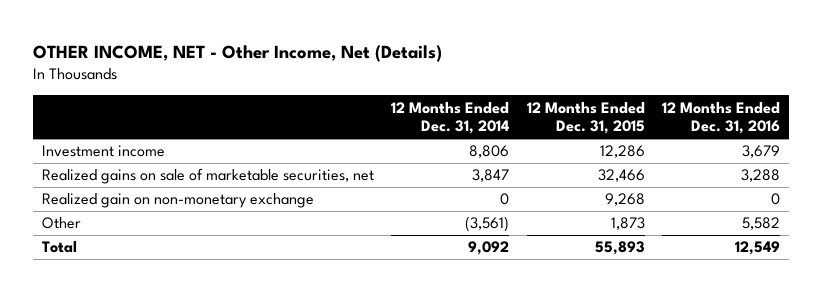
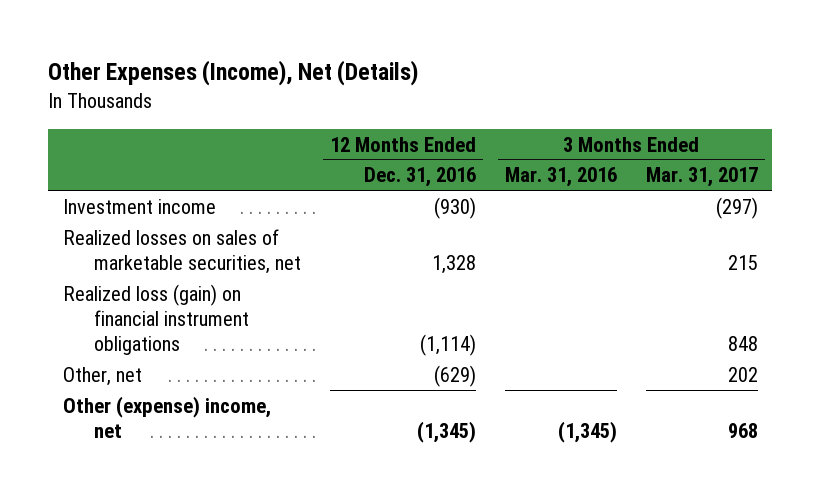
- OTHER INCOME, NET - Other Income, Net (Details)
+ Other Expenses (Income), Net (Details)
- | 12 Months Ended Dec. 31, 2014 | 12 Months Ended Dec. 31, 2015 | 12 Months Ended Dec. 31, 2016
+ | 12 Months Ended Dec. 31, 2016 | 3 Months Ended Mar. 31, 2016 | 3 Months Ended Mar. 31, 2017
- Investment income | 8,806 | 12,286 | 3,679
- Realized gains on sale of marketable securities, net | 3,847 | 32,466 | 3,288
- Realized gain on non-monetary exchange | 0 | 9,268 | 0
- Other | (3,561) | 1,873 | 5,582
- Total | 9,092 | 55,893 | 12,549
+ Investment income | (930) | | (297)
+ Realized losses on sales of marketable securities, net | 1,328 | | 215
+ Realized loss (gain) on financial instrument obligations | (1,114) | | 848
+ Other, net | (629) | | 202
+ Other (expense) income, net | (1,345) | (1,345) | 968

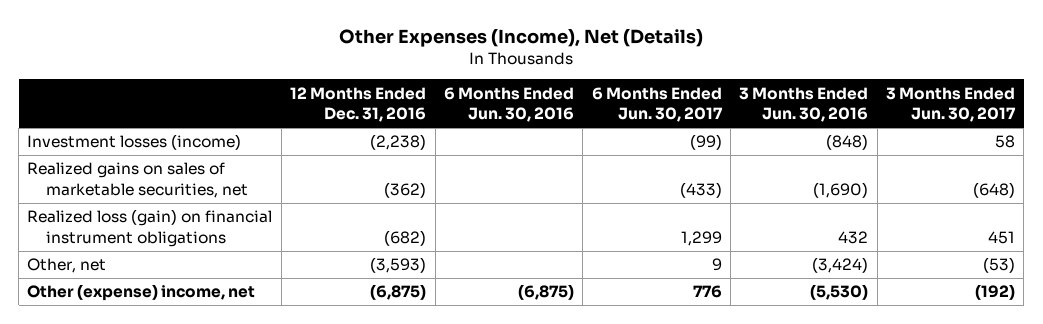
- | 12 Months Ended Dec. 31, 2016 | 3 Months Ended Mar. 31, 2016 | 3 Months Ended Mar. 31, 2017
+ | 12 Months Ended Dec. 31, 2016 | 6 Months Ended Jun. 30, 2016 | 6 Months Ended Jun. 30, 2017 | 3 Months Ended Jun. 30, 2016 | 3 Months Ended Jun. 30, 2017
- Investment income | (930) | | (297)
- Realized losses on sales of marketable securities, net | 1,328 | | 215
- Realized loss (gain) on financial instrument obligations | (1,114) | | 848
- Other, net | (629) | | 202
- Other (expense) income, net | (1,345) | (1,345) | 968
+ Investment losses (income) | (2,238) | | (99) | (848) | 58
+ Realized gains on sales of marketable securities, net | (362) | | (433) | (1,690) | (648)
+ Realized loss (gain) on financial instrument obligations | (682) | | 1,299 | 432 | 451
+ Other, net | (3,593) | | 9 | (3,424) | (53)
+ Other (expense) income, net | (6,875) | (6,875) | 776 | (5,530) | (192)

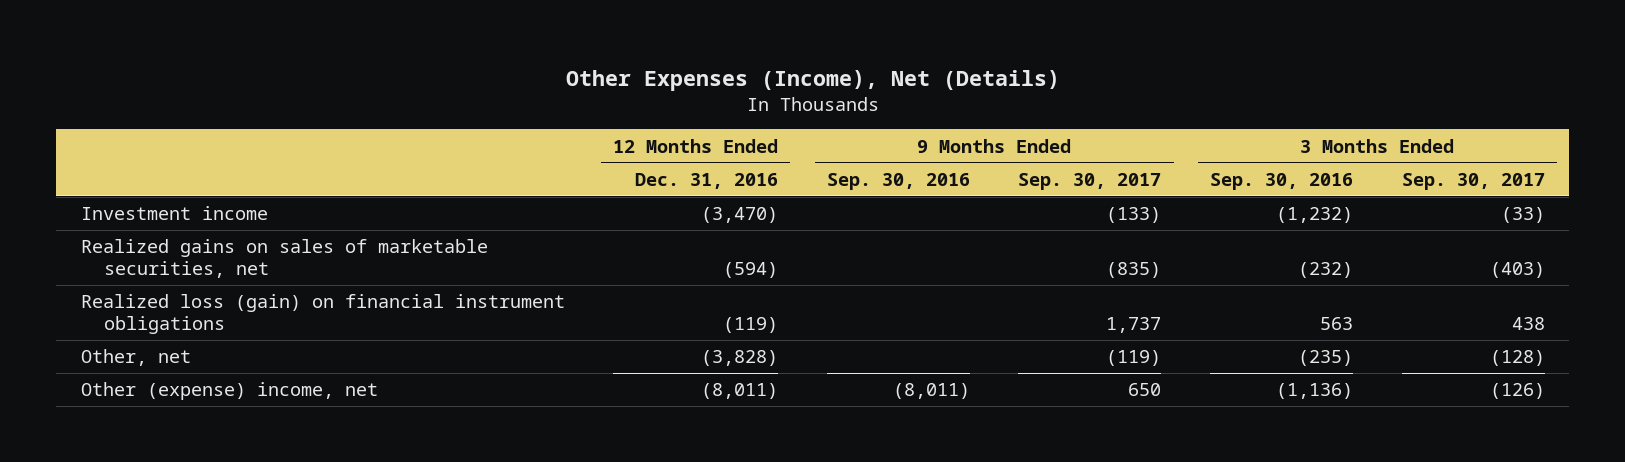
- | 12 Months Ended Dec. 31, 2016 | 6 Months Ended Jun. 30, 2016 | 6 Months Ended Jun. 30, 2017 | 3 Months Ended Jun. 30, 2016 | 3 Months Ended Jun. 30, 2017
+ | 12 Months Ended Dec. 31, 2016 | 9 Months Ended Sep. 30, 2016 | 9 Months Ended Sep. 30, 2017 | 3 Months Ended Sep. 30, 2016 | 3 Months Ended Sep. 30, 2017
- Investment losses (income) | (2,238) | | (99) | (848) | 58
- Realized gains on sales of marketable securities, net | (362) | | (433) | (1,690) | (648)
- Realized loss (gain) on financial instrument obligations | (682) | | 1,299 | 432 | 451
- Other, net | (3,593) | | 9 | (3,424) | (53)
- Other (expense) income, net | (6,875) | (6,875) | 776 | (5,530) | (192)
+ Investment income | (3,470) | | (133) | (1,232) | (33)
+ Realized gains on sales of marketable securities, net | (594) | | (835) | (232) | (403)
+ Realized loss (gain) on financial instrument obligations | (119) | | 1,737 | 563 | 438
+ Other, net | (3,828) | | (119) | (235) | (128)
+ Other (expense) income, net | (8,011) | (8,011) | 650 | (1,136) | (126)

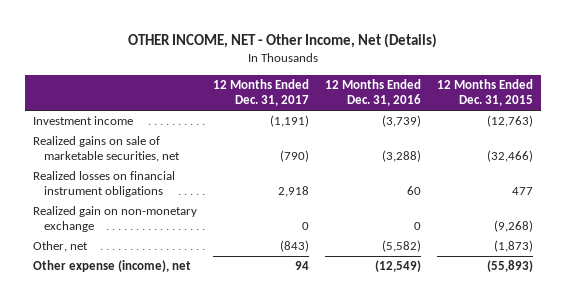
- Other Expenses (Income), Net (Details)
+ OTHER INCOME, NET - Other Income, Net (Details)
- | 12 Months Ended Dec. 31, 2016 | 9 Months Ended Sep. 30, 2016 | 9 Months Ended Sep. 30, 2017 | 3 Months Ended Sep. 30, 2016 | 3 Months Ended Sep. 30, 2017
+ | 12 Months Ended Dec. 31, 2017 | 12 Months Ended Dec. 31, 2016 | 12 Months Ended Dec. 31, 2015
- Investment income | (3,470) | | (133) | (1,232) | (33)
- Realized gains on sales of marketable securities, net | (594) | | (835) | (232) | (403)
- Realized loss (gain) on financial instrument obligations | (119) | | 1,737 | 563 | 438
- Other, net | (3,828) | | (119) | (235) | (128)
- Other (expense) income, net | (8,011) | (8,011) | 650 | (1,136) | (126)
+ Investment income | (1,191) | (3,739) | (12,763)
+ Realized gains on sale of marketable securities, net | (790) | (3,288) | (32,466)
+ Realized losses on financial instrument obligations | 2,918 | 60 | 477
+ Realized gain on non-monetary exchange | 0 | 0 | (9,268)
+ Other, net | (843) | (5,582) | (1,873)
+ Other expense (income), net | 94 | (12,549) | (55,893)

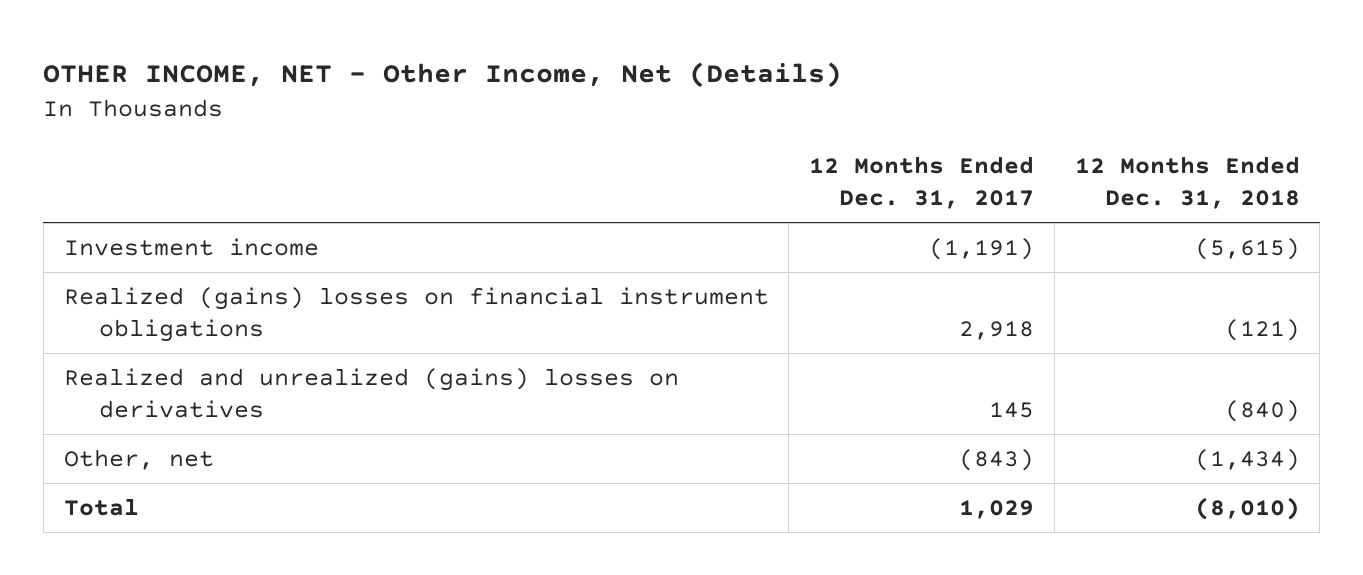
- | 12 Months Ended Dec. 31, 2017 | 12 Months Ended Dec. 31, 2016 | 12 Months Ended Dec. 31, 2015
+ | 12 Months Ended Dec. 31, 2017 | 12 Months Ended Dec. 31, 2018
- Realized gains on sale of marketable securities, net | (790) | (3,288) | (32,466)
- Realized losses on financial instrument obligations | 2,918 | 60 | 477
- Realized gain on non-monetary exchange | 0 | 0 | (9,268)
+ Realized (gains) losses on financial instrument obligations | 2,918 | (121)
+ Realized and unrealized (gains) losses on derivatives | 145 | (840)
- Other expense (income), net | 94 | (12,549) | (55,893)
+ Total | 1,029 | (8,010)

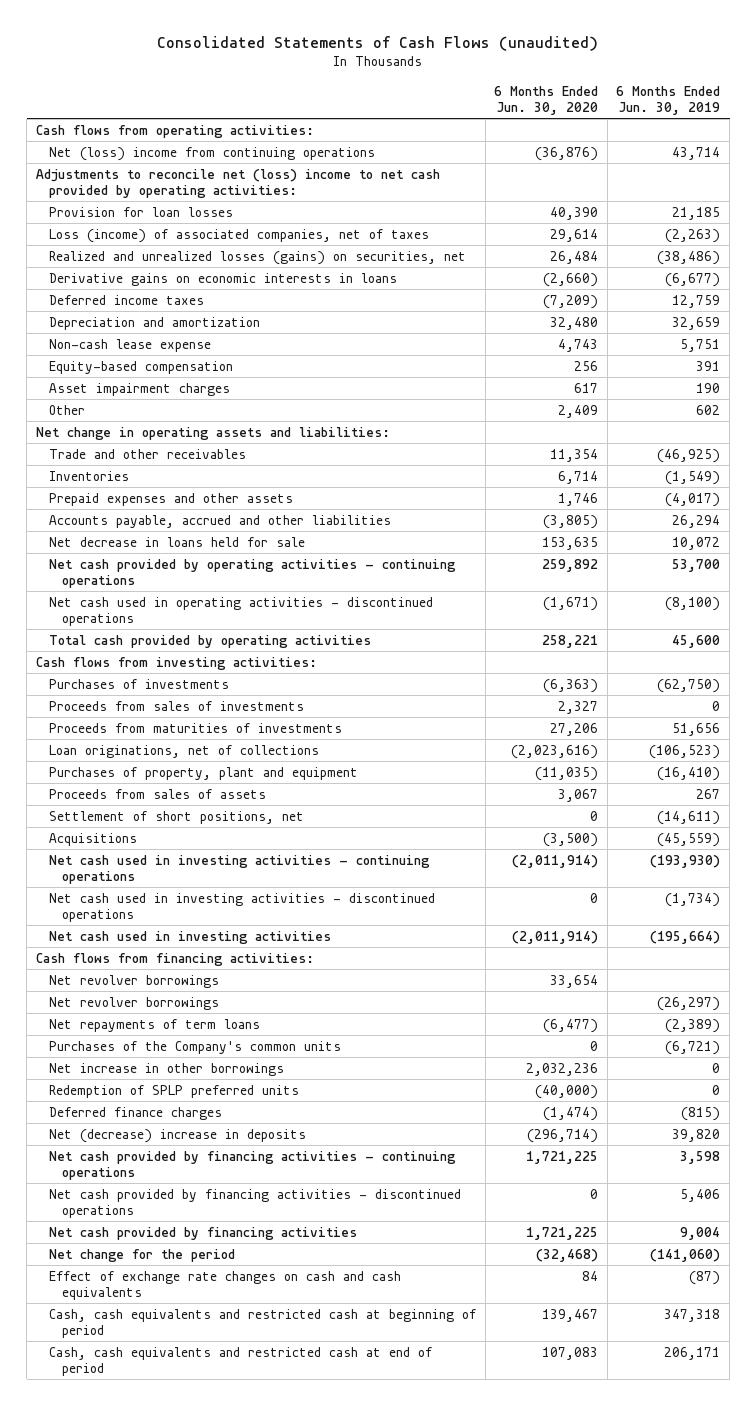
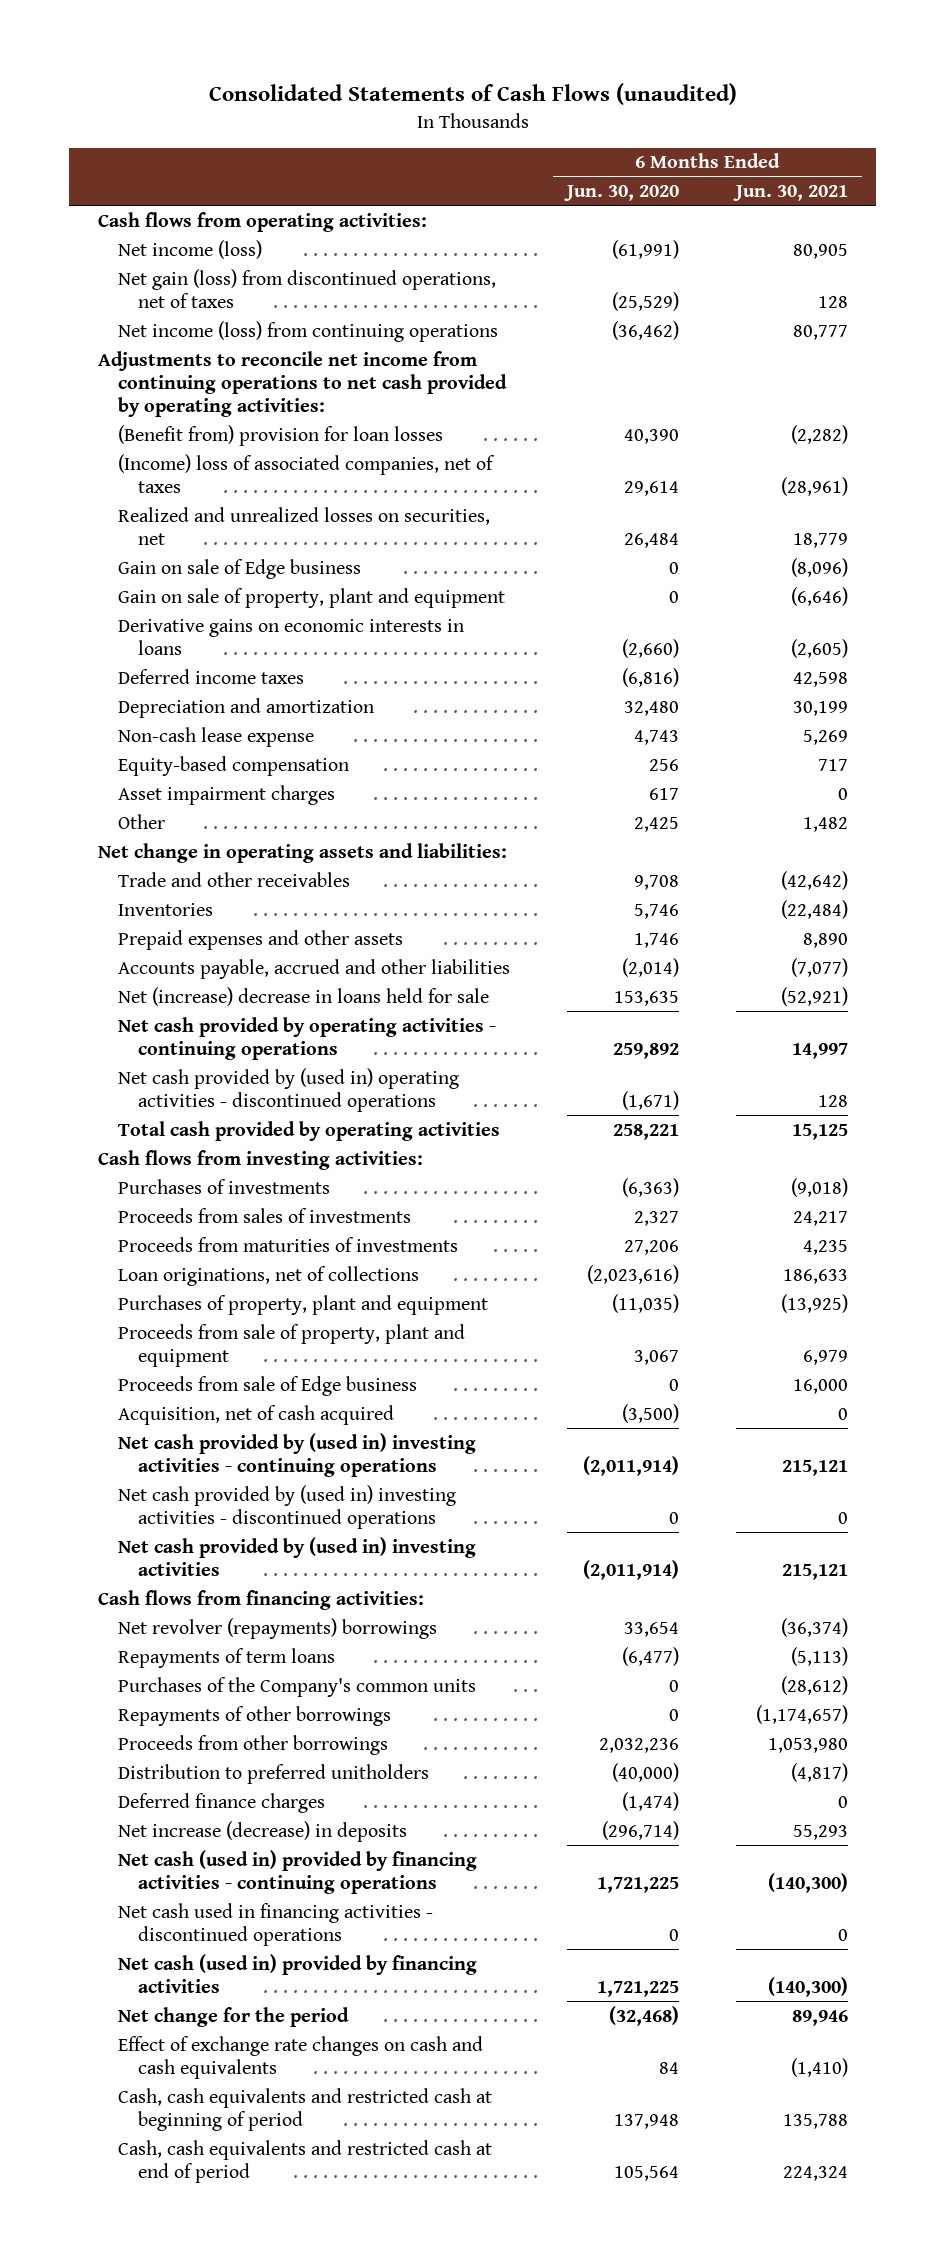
- | 6 Months Ended Jun. 30, 2020 | 6 Months Ended Jun. 30, 2019
+ | 6 Months Ended Jun. 30, 2020 | 6 Months Ended Jun. 30, 2021
- Net (loss) income from continuing operations | (36,876) | 43,714
- Adjustments to reconcile net (loss) income to net cash provided by operating activities:
- Provision for loan losses | 40,390 | 21,185
- Loss (income) of associated companies, net of taxes | 29,614 | (2,263)
- Realized and unrealized losses (gains) on securities, net | 26,484 | (38,486)
+ Net income (loss) | (61,991) | 80,905
+ Net gain (loss) from discontinued operations, net of taxes | (25,529) | 128
+ Net income (loss) from continuing operations | (36,462) | 80,777
+ Adjustments to reconcile net income from continuing operations to net cash provided by operating activities:
+ (Benefit from) provision for loan losses | 40,390 | (2,282)
+ (Income) loss of associated companies, net of taxes | 29,614 | (28,961)
+ Realized and unrealized losses on securities, net | 26,484 | 18,779
+ Gain on sale of Edge business | 0 | (8,096)
+ Gain on sale of property, plant and equipment | 0 | (6,646)
- Deferred income taxes | (7,209) | 12,759
+ Deferred income taxes | (6,816) | 42,598
- Other | 2,409 | 602
+ Other | 2,425 | 1,482
- Trade and other receivables | 11,354 | (46,925)
- Inventories | 6,714 | (1,549)
+ Trade and other receivables | 9,708 | (42,642)
+ Inventories | 5,746 | (22,484)
- Accounts payable, accrued and other liabilities | (3,805) | 26,294
- Net decrease in loans held for sale | 153,635 | 10,072
+ Accounts payable, accrued and other liabilities | (2,014) | (7,077)
+ Net (increase) decrease in loans held for sale | 153,635 | (52,921)
- Net cash used in operating activities - discontinued operations | (1,671) | (8,100)
+ Net cash provided by (used in) operating activities - discontinued operations | (1,671) | 128
- Proceeds from sales of assets | 3,067 | 267
- Settlement of short positions, net | 0 | (14,611)
- Acquisitions | (3,500) | (45,559)
- Net cash used in investing activities - continuing operations | (2,011,914) | (193,930)
- Net cash used in investing activities - discontinued operations | 0 | (1,734)
- Net cash used in investing activities | (2,011,914) | (195,664)
+ Proceeds from sale of property, plant and equipment | 3,067 | 6,979
+ Proceeds from sale of Edge business | 0 | 16,000
+ Acquisition, net of cash acquired | (3,500) | 0
+ Net cash provided by (used in) investing activities - continuing operations | (2,011,914) | 215,121
+ Net cash provided by (used in) investing activities - discontinued operations | 0 | 0
+ Net cash provided by (used in) investing activities | (2,011,914) | 215,121
- Net revolver borrowings | 33,654 |
- Net revolver borrowings | | (26,297)
- Net repayments of term loans | (6,477) | (2,389)
+ Net revolver (repayments) borrowings | 33,654 | (36,374)
+ Repayments of term loans | (6,477) | (5,113)
- Net increase in other borrowings | 2,032,236 | 0
- Redemption of SPLP preferred units | (40,000) | 0
+ Repayments of other borrowings | 0 | (1,174,657)
+ Proceeds from other borrowings | 2,032,236 | 1,053,980
+ Distribution to preferred unitholders | (40,000) | (4,817)
- Net (decrease) increase in deposits | (296,714) | 39,820
- Net cash provided by financing activities - continuing operations | 1,721,225 | 3,598
- Net cash provided by financing activities - discontinued operations | 0 | 5,406
- Net cash provided by financing activities | 1,721,225 | 9,004
+ Net increase (decrease) in deposits | (296,714) | 55,293
+ Net cash (used in) provided by financing activities - continuing operations | 1,721,225 | (140,300)
+ Net cash used in financing activities - discontinued operations | 0 | 0
+ Net cash (used in) provided by financing activities | 1,721,225 | (140,300)
- Cash, cash equivalents and restricted cash at beginning of period | 139,467 | 347,318
- Cash, cash equivalents and restricted cash at end of period | 107,083 | 206,171
+ Cash, cash equivalents and restricted cash at beginning of period | 137,948 | 135,788
+ Cash, cash equivalents and restricted cash at end of period | 105,564 | 224,324

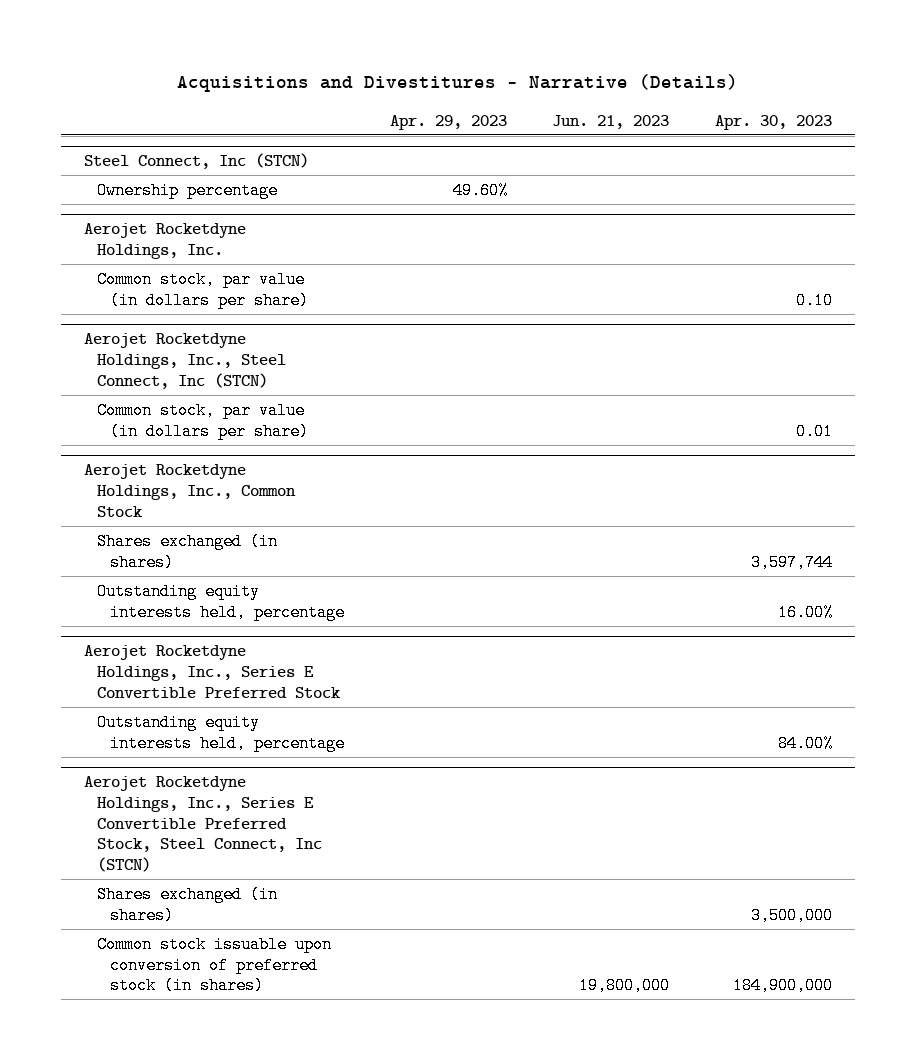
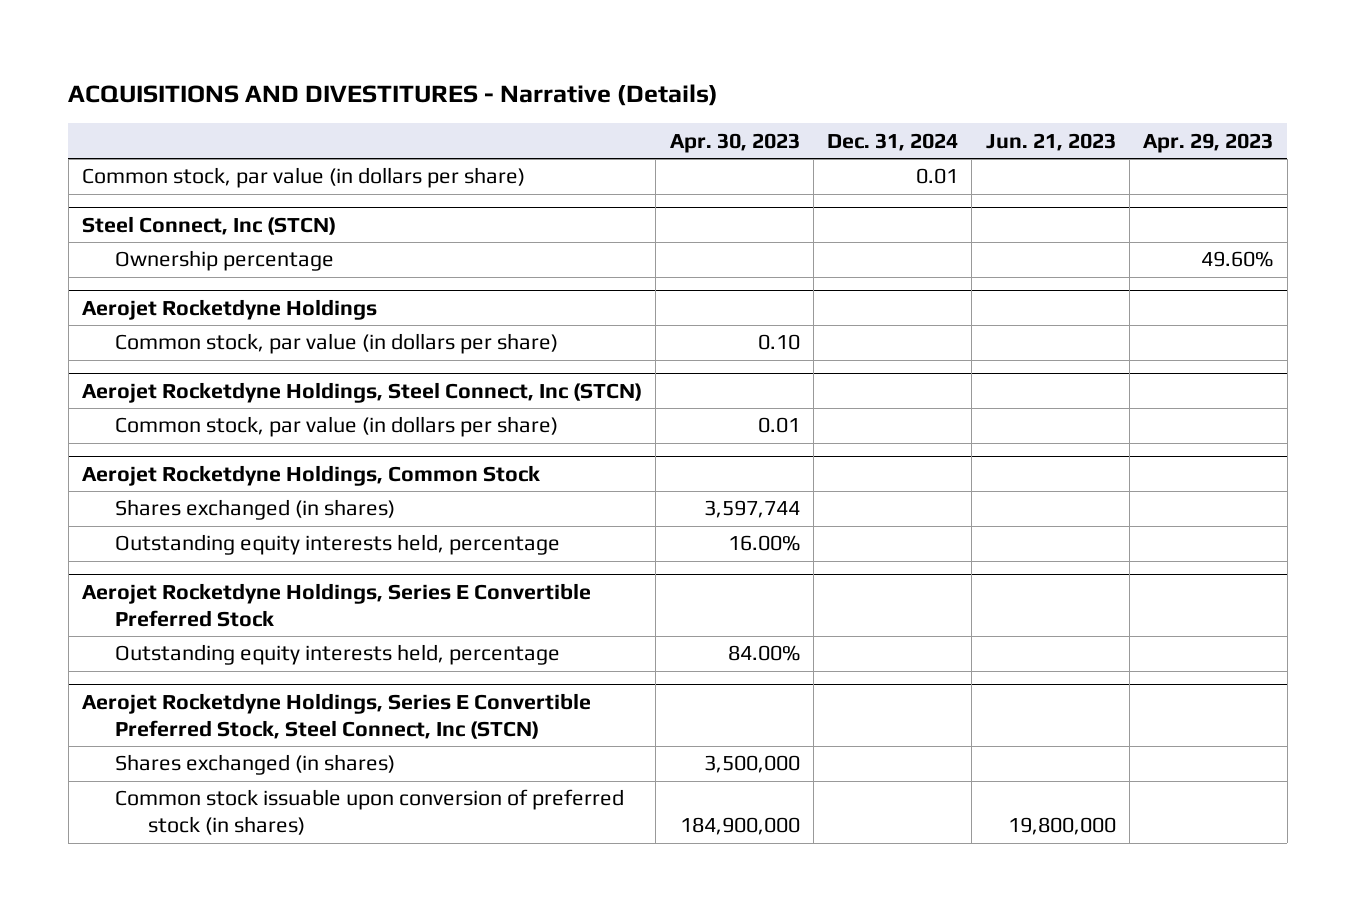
- Acquisitions and Divestitures - Narrative (Details)
+ ACQUISITIONS AND DIVESTITURES - Narrative (Details)
- | Apr. 29, 2023 | Jun. 21, 2023 | Apr. 30, 2023
+ | Apr. 30, 2023 | Dec. 31, 2024 | Jun. 21, 2023 | Apr. 29, 2023
+ Common stock, par value (in dollars per share) | | 0.01 | |
- Aerojet Rocketdyne Holdings, Inc.
+ Aerojet Rocketdyne Holdings
- Aerojet Rocketdyne Holdings, Inc., Steel Connect, Inc (STCN)
+ Aerojet Rocketdyne Holdings, Steel Connect, Inc (STCN)
- Aerojet Rocketdyne Holdings, Inc., Common Stock
+ Aerojet Rocketdyne Holdings, Common Stock
- Aerojet Rocketdyne Holdings, Inc., Series E Convertible Preferred Stock
+ Aerojet Rocketdyne Holdings, Series E Convertible Preferred Stock
- Aerojet Rocketdyne Holdings, Inc., Series E Convertible Preferred Stock, Steel Connect, Inc (STCN)
+ Aerojet Rocketdyne Holdings, Series E Convertible Preferred Stock, Steel Connect, Inc (STCN)

